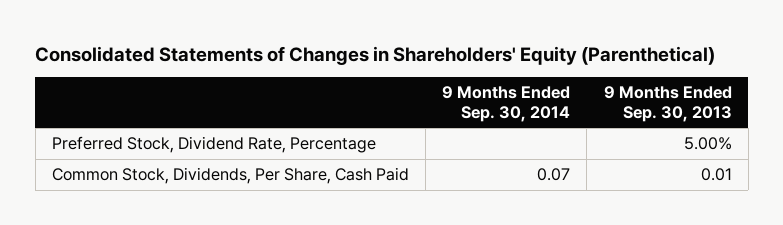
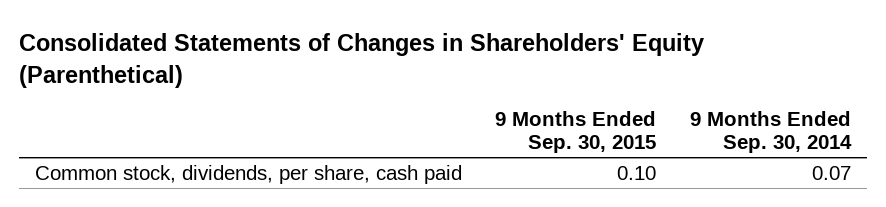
- | 9 Months Ended Sep. 30, 2014 | 9 Months Ended Sep. 30, 2013
+ | 9 Months Ended Sep. 30, 2015 | 9 Months Ended Sep. 30, 2014
- Preferred Stock, Dividend Rate, Percentage | | 5.00%
- Common Stock, Dividends, Per Share, Cash Paid | 0.07 | 0.01
+ Common stock, dividends, per share, cash paid | 0.10 | 0.07

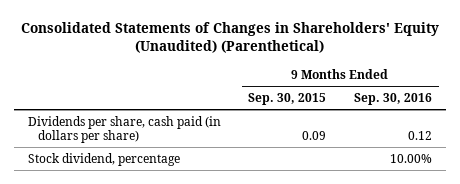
- Consolidated Statements of Changes in Shareholders' Equity (Parenthetical)
+ Consolidated Statements of Changes in Shareholders' Equity (Unaudited) (Parenthetical)
- | 9 Months Ended Sep. 30, 2015 | 9 Months Ended Sep. 30, 2014
+ | 9 Months Ended Sep. 30, 2015 | 9 Months Ended Sep. 30, 2016
- Common stock, dividends, per share, cash paid | 0.10 | 0.07
+ Dividends per share, cash paid (in dollars per share) | 0.09 | 0.12
+ Stock dividend, percentage | | 10.00%

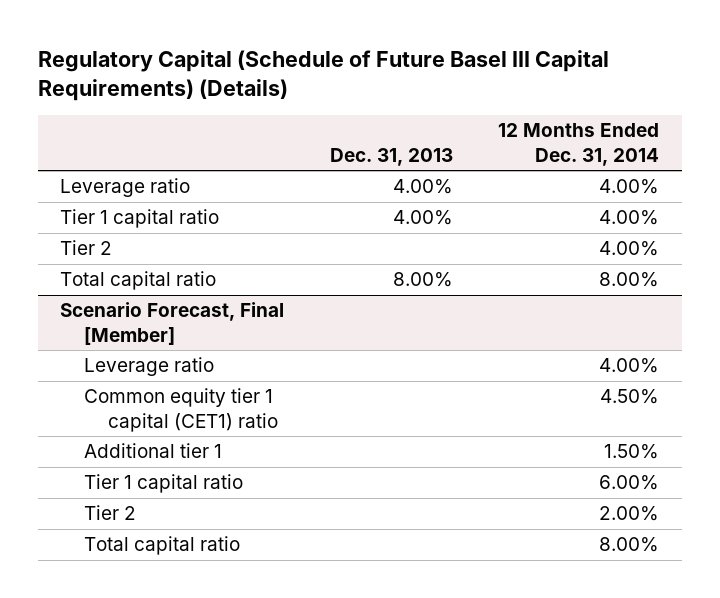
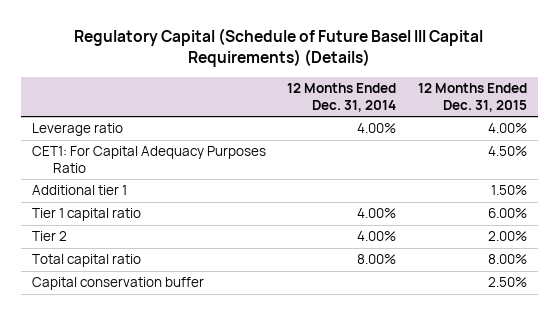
- | Dec. 31, 2013 | 12 Months Ended Dec. 31, 2014
+ | 12 Months Ended Dec. 31, 2014 | 12 Months Ended Dec. 31, 2015
+ CET1: For Capital Adequacy Purposes Ratio | | 4.50%
+ Additional tier 1 | | 1.50%
- Scenario Forecast, Final [Member]
- Leverage ratio | | 4.00%
- Common equity tier 1 capital (CET1) ratio | | 4.50%
- Additional tier 1 | | 1.50%
- Tier 1 capital ratio | | 6.00%
- Tier 2 | | 2.00%
- Total capital ratio | | 8.00%
+ Capital conservation buffer | | 2.50%

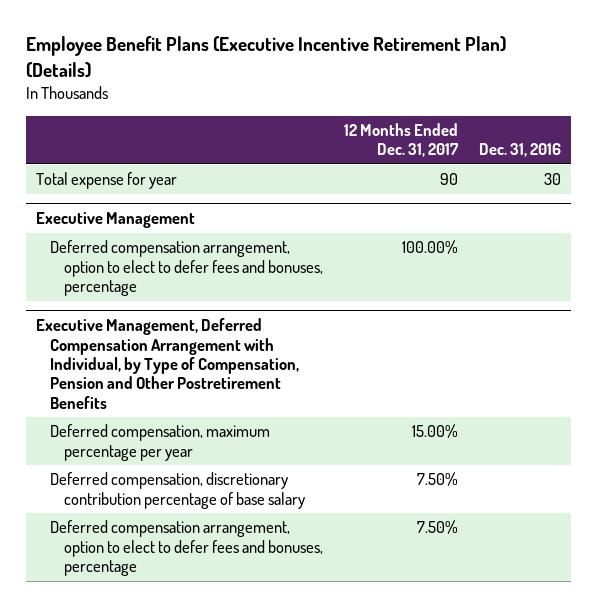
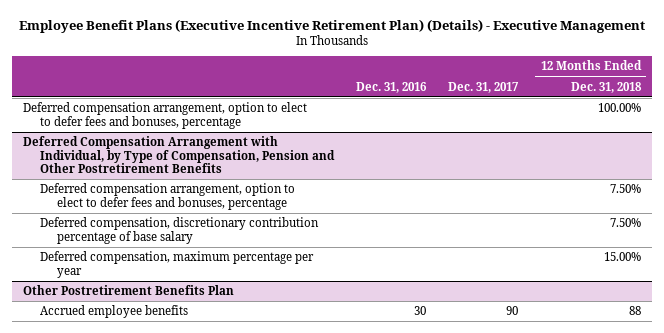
- Employee Benefit Plans (Executive Incentive Retirement Plan) (Details)
+ Employee Benefit Plans (Executive Incentive Retirement Plan) (Details) - Executive Management
- | 12 Months Ended Dec. 31, 2017 | Dec. 31, 2016
+ | Dec. 31, 2016 | Dec. 31, 2017 | 12 Months Ended Dec. 31, 2018
- Total expense for year | 90 | 30
- Executive Management
+ Deferred compensation arrangement, option to elect to defer fees and bonuses, percentage | | | 100.00%
+ Deferred Compensation Arrangement with Individual, by Type of Compensation, Pension and Other Postretirement Benefits
- Executive Management, Deferred Compensation Arrangement with Individual, by Type of Compensation, Pension and Other Postretirement Benefits
- Deferred compensation, maximum percentage per year | 15.00% |
- Deferred compensation, discretionary contribution percentage of base salary | 7.50% |
- Deferred compensation arrangement, option to elect to defer fees and bonuses, percentage | 7.50% |
+ Deferred compensation, discretionary contribution percentage of base salary | | | 7.50%
+ Deferred compensation, maximum percentage per year | | | 15.00%
+ Other Postretirement Benefits Plan
+ Accrued employee benefits | 30 | 90 | 88

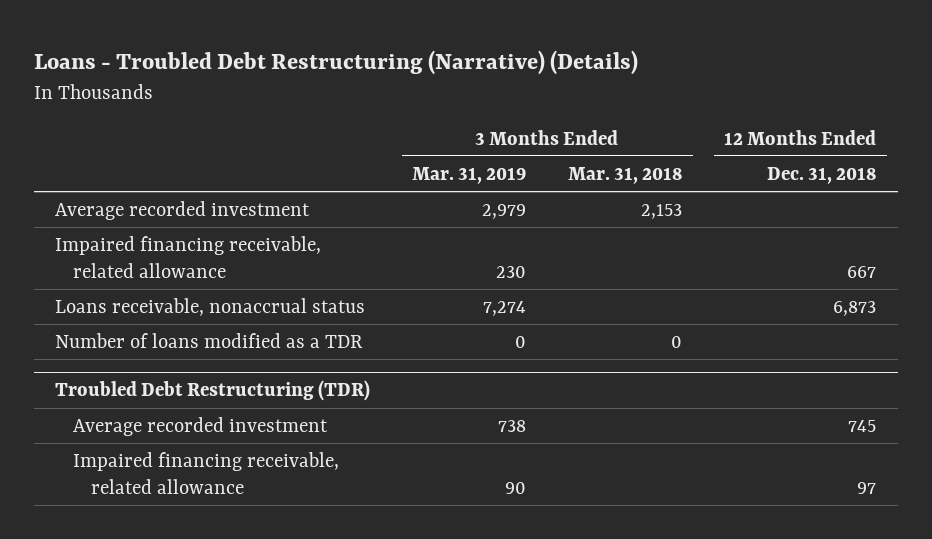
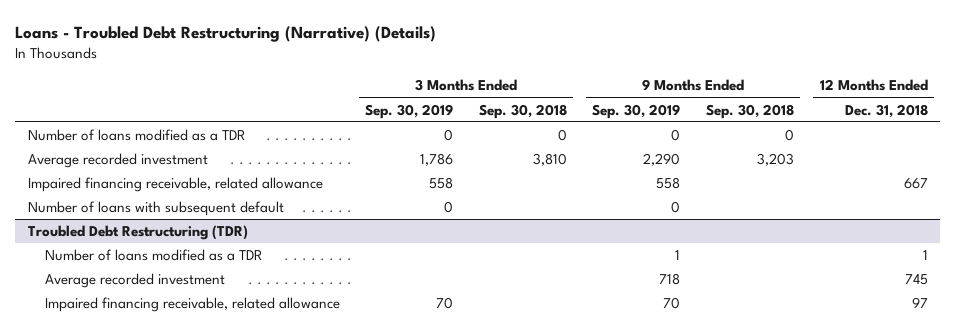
- | 3 Months Ended Mar. 31, 2019 | 3 Months Ended Mar. 31, 2018 | 12 Months Ended Dec. 31, 2018
+ | 3 Months Ended Sep. 30, 2019 | 3 Months Ended Sep. 30, 2018 | 9 Months Ended Sep. 30, 2019 | 9 Months Ended Sep. 30, 2018 | 12 Months Ended Dec. 31, 2018
moved up: Number of loans modified as a TDR | 0 | 0 | 0 | 0 |
- Loans receivable, nonaccrual status | 7,274 | | 6,873
+ Number of loans with subsequent default | 0 | | 0 | |
@ Troubled Debt Restructuring (TDR)
+ Number of loans modified as a TDR | | | 1 | | 1

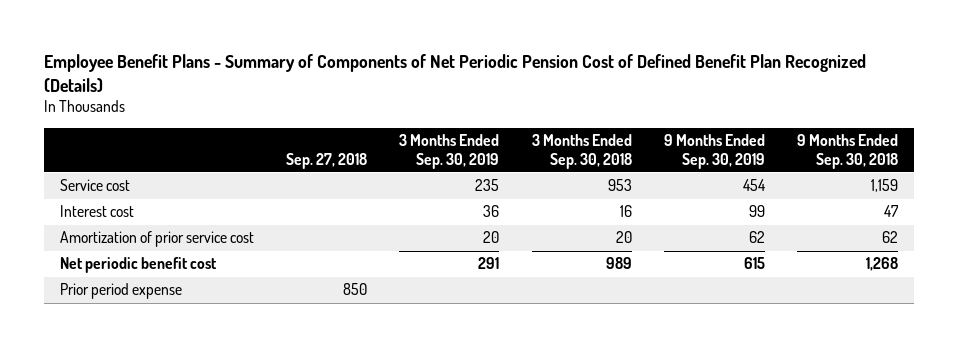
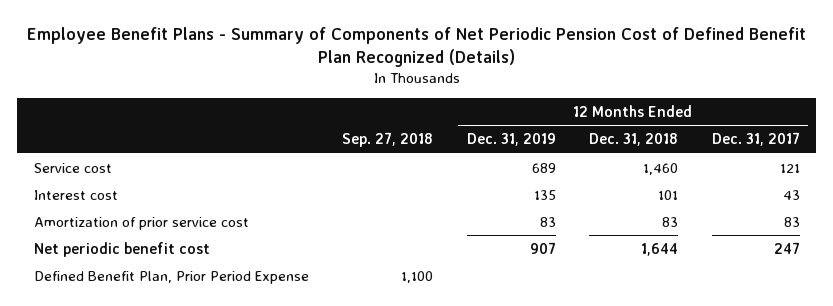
- | Sep. 27, 2018 | 3 Months Ended Sep. 30, 2019 | 3 Months Ended Sep. 30, 2018 | 9 Months Ended Sep. 30, 2019 | 9 Months Ended Sep. 30, 2018
+ | Sep. 27, 2018 | 12 Months Ended Dec. 31, 2019 | 12 Months Ended Dec. 31, 2018 | 12 Months Ended Dec. 31, 2017
- Prior period expense | 850 | | | |
+ Defined Benefit Plan, Prior Period Expense | 1,100 | | |

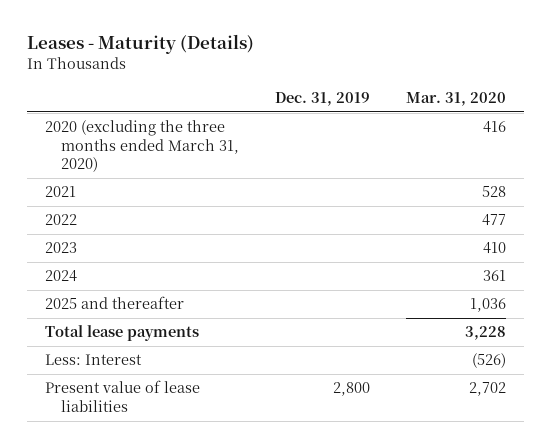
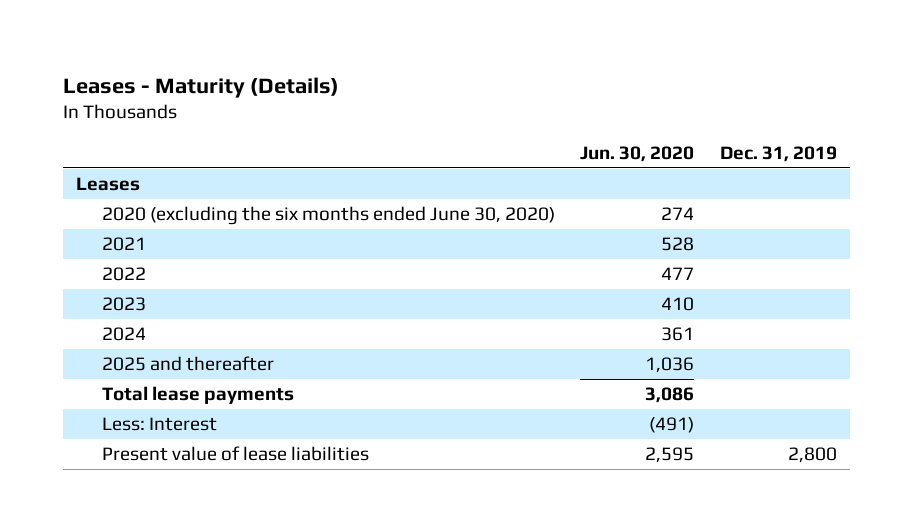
- | Dec. 31, 2019 | Mar. 31, 2020
+ | Jun. 30, 2020 | Dec. 31, 2019
- 2020 (excluding the three months ended March 31, 2020) | | 416
+ Leases
+ 2020 (excluding the six months ended June 30, 2020) | 274 |

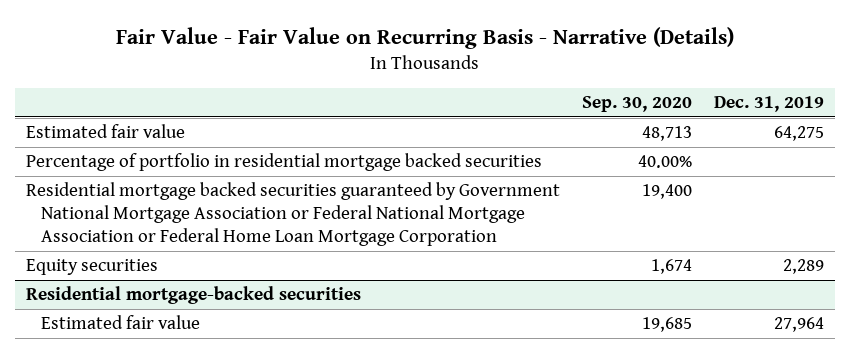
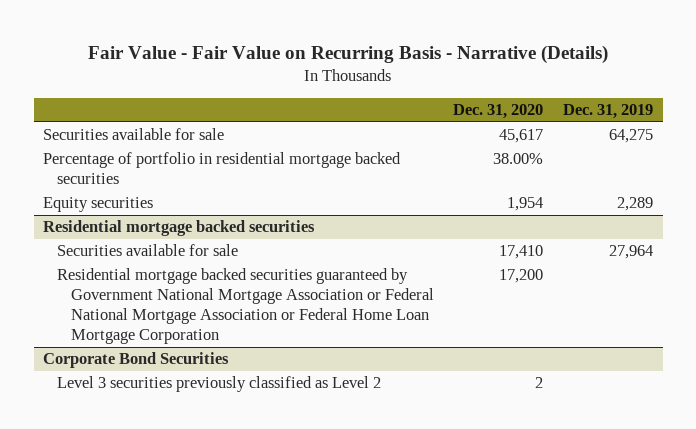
- | Sep. 30, 2020 | Dec. 31, 2019
+ | Dec. 31, 2020 | Dec. 31, 2019
- Estimated fair value | 48,713 | 64,275
+ Securities available for sale | 45,617 | 64,275
- Residential mortgage backed securities guaranteed by Government National Mortgage Association or Federal National Mortgage Association or Federal Home Loan Mortgage Corporation | 19,400 |
- Residential mortgage-backed securities
- Estimated fair value | 19,685 | 27,964
+ Residential mortgage backed securities
+ Securities available for sale | 17,410 | 27,964
+ Residential mortgage backed securities guaranteed by Government National Mortgage Association or Federal National Mortgage Association or Federal Home Loan Mortgage Corporation | 17,200 |
+ Corporate Bond Securities
+ Level 3 securities previously classified as Level 2 | 2 |

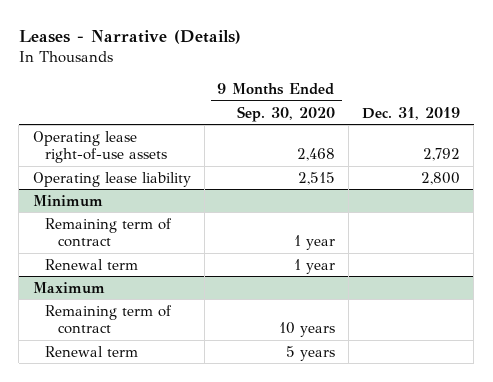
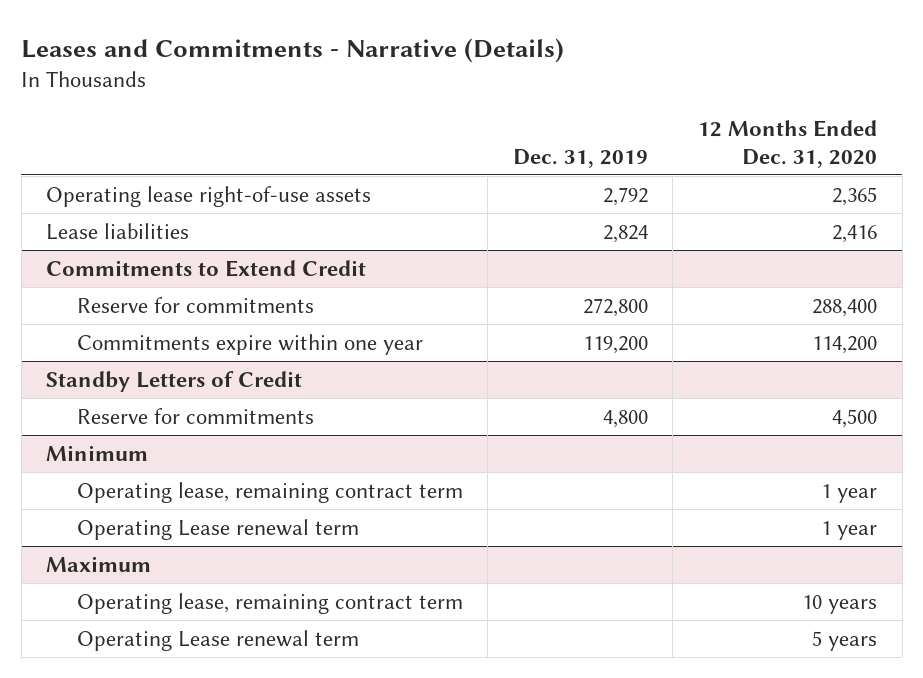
- Leases - Narrative (Details)
+ Leases and Commitments - Narrative (Details)
- | 9 Months Ended Sep. 30, 2020 | Dec. 31, 2019
+ | Dec. 31, 2019 | 12 Months Ended Dec. 31, 2020
- Operating lease liability | 2,515 | 2,800
+ Lease liabilities | 2,824 | 2,416
+ Commitments to Extend Credit
+ Reserve for commitments | 272,800 | 288,400
+ Commitments expire within one year | 119,200 | 114,200
+ Standby Letters of Credit
+ Reserve for commitments | 4,800 | 4,500
@ Minimum
- Remaining term of contract | 1 year |
- Renewal term | 1 year |
+ Operating lease, remaining contract term | | 1 year
+ Operating Lease renewal term | | 1 year
@ Maximum
- Remaining term of contract | 10 years |
- Renewal term | 5 years |
+ Operating lease, remaining contract term | | 10 years
+ Operating Lease renewal term | | 5 years

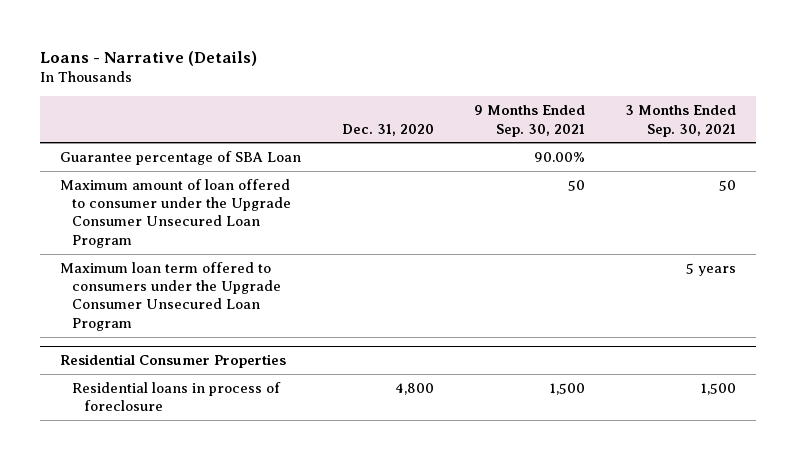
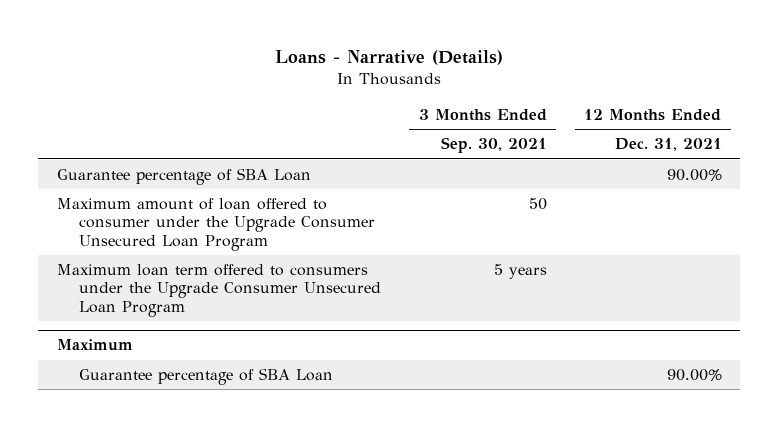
- | Dec. 31, 2020 | 9 Months Ended Sep. 30, 2021 | 3 Months Ended Sep. 30, 2021
+ | 3 Months Ended Sep. 30, 2021 | 12 Months Ended Dec. 31, 2021
- Residential Consumer Properties
- Residential loans in process of foreclosure | 4,800 | 1,500 | 1,500
+ Maximum
+ Guarantee percentage of SBA Loan | | 90.00%

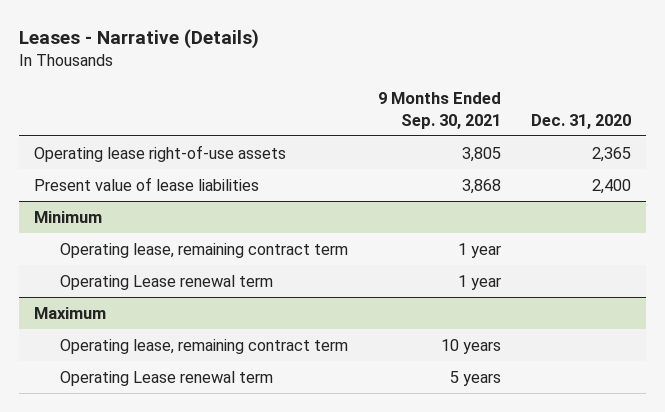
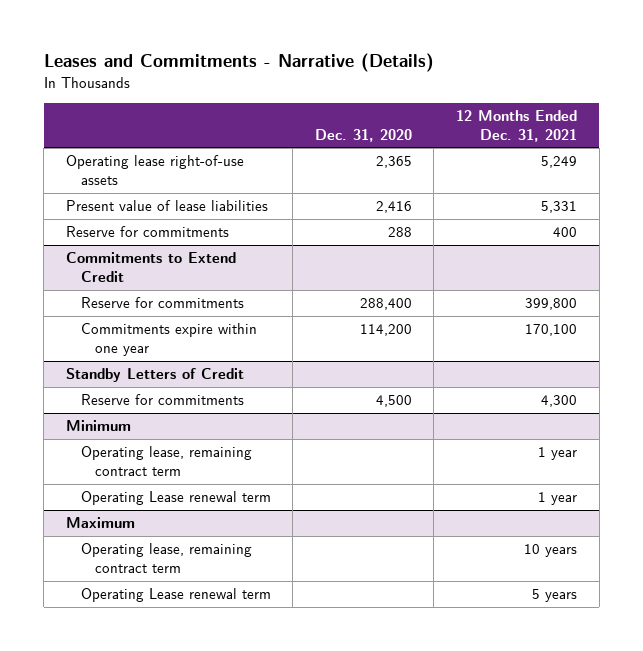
- Leases - Narrative (Details)
+ Leases and Commitments - Narrative (Details)
- | 9 Months Ended Sep. 30, 2021 | Dec. 31, 2020
+ | Dec. 31, 2020 | 12 Months Ended Dec. 31, 2021
- Present value of lease liabilities | 3,868 | 2,400
+ Present value of lease liabilities | 2,416 | 5,331
+ Reserve for commitments | 288 | 400
+ Commitments to Extend Credit
+ Reserve for commitments | 288,400 | 399,800
+ Commitments expire within one year | 114,200 | 170,100
+ Standby Letters of Credit
+ Reserve for commitments | 4,500 | 4,300

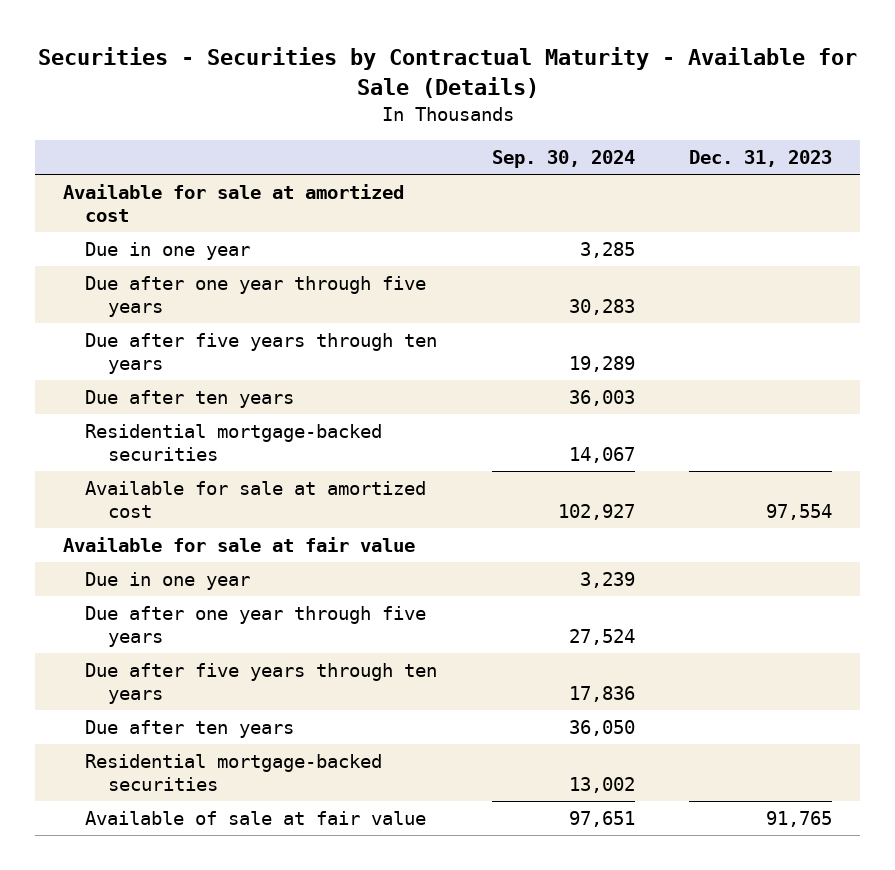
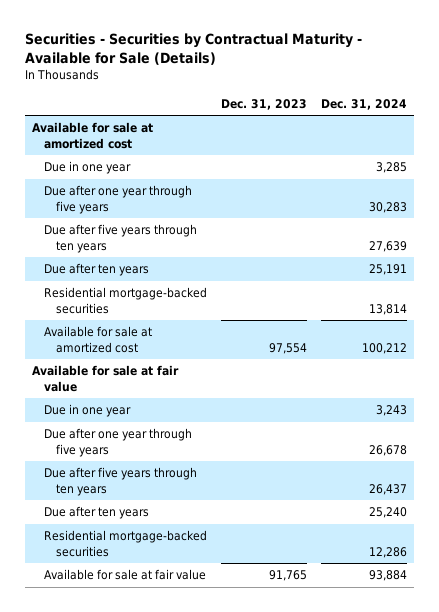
- | Sep. 30, 2024 | Dec. 31, 2023
+ | Dec. 31, 2023 | Dec. 31, 2024
- Available of sale at fair value | 97,651 | 91,765
+ Available for sale at fair value | 91,765 | 93,884

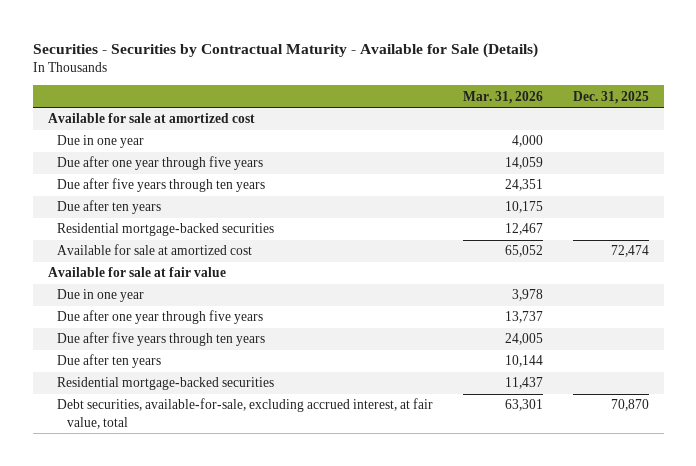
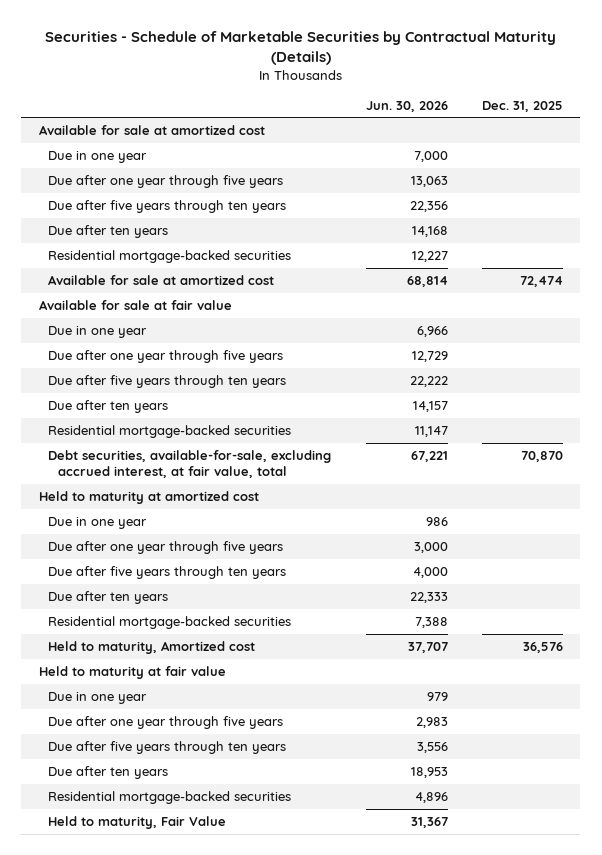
- Securities - Securities by Contractual Maturity - Available for Sale (Details)
+ Securities - Schedule of Marketable Securities by Contractual Maturity (Details)
- | Mar. 31, 2026 | Dec. 31, 2025
+ | Jun. 30, 2026 | Dec. 31, 2025
+ Held to maturity at amortized cost
+ Due in one year | 986 |
+ Due after one year through five years | 3,000 |
+ Due after five years through ten years | 4,000 |
+ Due after ten years | 22,333 |
+ Residential mortgage-backed securities | 7,388 |
+ Held to maturity, Amortized cost | 37,707 | 36,576
+ Held to maturity at fair value
+ Due in one year | 979 |
+ Due after one year through five years | 2,983 |
+ Due after five years through ten years | 3,556 |
+ Due after ten years | 18,953 |
+ Residential mortgage-backed securities | 4,896 |
+ Held to maturity, Fair Value | 31,367 |

